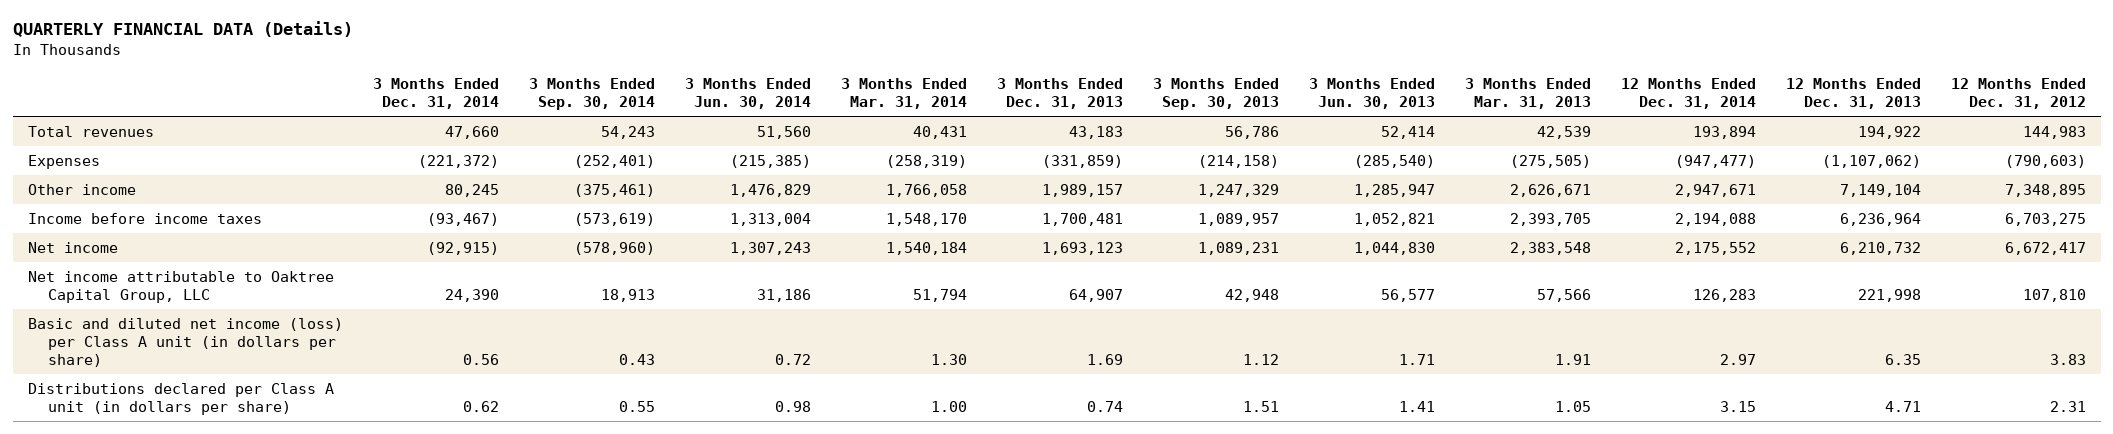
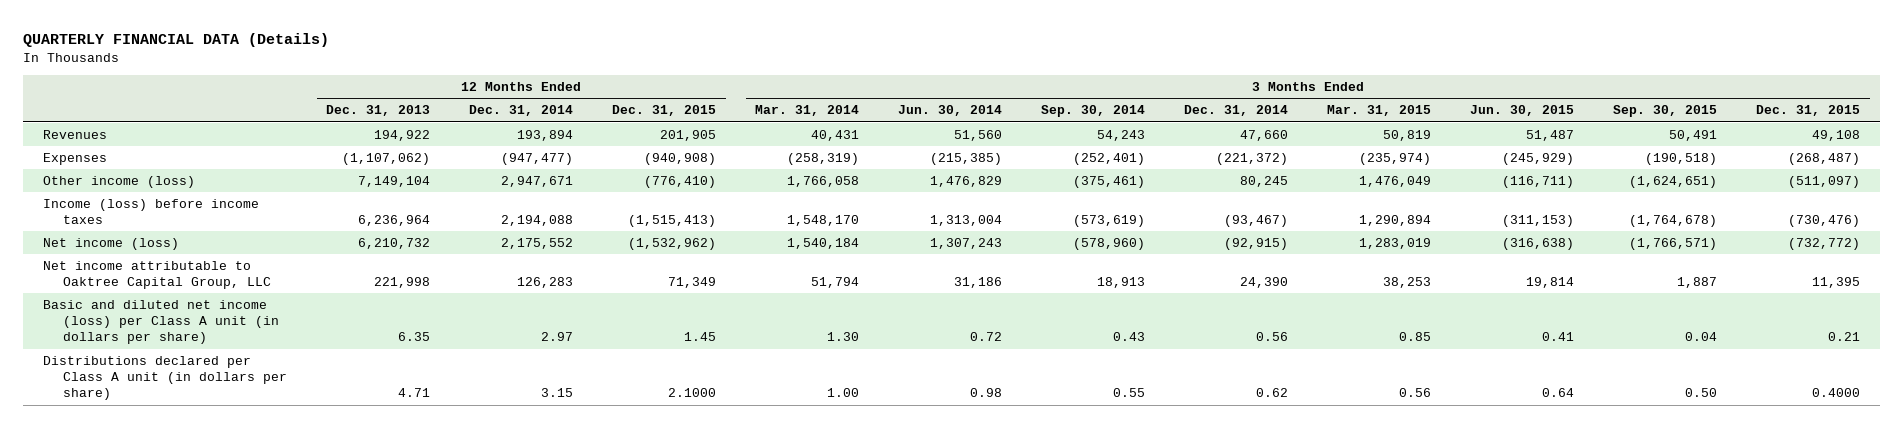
- | 3 Months Ended Dec. 31, 2014 | 3 Months Ended Sep. 30, 2014 | 3 Months Ended Jun. 30, 2014 | 3 Months Ended Mar. 31, 2014 | 3 Months Ended Dec. 31, 2013 | 3 Months Ended Sep. 30, 2013 | 3 Months Ended Jun. 30, 2013 | 3 Months Ended Mar. 31, 2013 | 12 Months Ended Dec. 31, 2014 | 12 Months Ended Dec. 31, 2013 | 12 Months Ended Dec. 31, 2012
+ | 12 Months Ended Dec. 31, 2013 | 12 Months Ended Dec. 31, 2014 | 12 Months Ended Dec. 31, 2015 | 3 Months Ended Mar. 31, 2014 | 3 Months Ended Jun. 30, 2014 | 3 Months Ended Sep. 30, 2014 | 3 Months Ended Dec. 31, 2014 | 3 Months Ended Mar. 31, 2015 | 3 Months Ended Jun. 30, 2015 | 3 Months Ended Sep. 30, 2015 | 3 Months Ended Dec. 31, 2015
- Total revenues | 47,660 | 54,243 | 51,560 | 40,431 | 43,183 | 56,786 | 52,414 | 42,539 | 193,894 | 194,922 | 144,983
+ Revenues | 194,922 | 193,894 | 201,905 | 40,431 | 51,560 | 54,243 | 47,660 | 50,819 | 51,487 | 50,491 | 49,108
- Other income | 80,245 | (375,461) | 1,476,829 | 1,766,058 | 1,989,157 | 1,247,329 | 1,285,947 | 2,626,671 | 2,947,671 | 7,149,104 | 7,348,895
- Income before income taxes | (93,467) | (573,619) | 1,313,004 | 1,548,170 | 1,700,481 | 1,089,957 | 1,052,821 | 2,393,705 | 2,194,088 | 6,236,964 | 6,703,275
- Net income | (92,915) | (578,960) | 1,307,243 | 1,540,184 | 1,693,123 | 1,089,231 | 1,044,830 | 2,383,548 | 2,175,552 | 6,210,732 | 6,672,417
+ Other income (loss) | 7,149,104 | 2,947,671 | (776,410) | 1,766,058 | 1,476,829 | (375,461) | 80,245 | 1,476,049 | (116,711) | (1,624,651) | (511,097)
+ Income (loss) before income taxes | 6,236,964 | 2,194,088 | (1,515,413) | 1,548,170 | 1,313,004 | (573,619) | (93,467) | 1,290,894 | (311,153) | (1,764,678) | (730,476)
+ Net income (loss) | 6,210,732 | 2,175,552 | (1,532,962) | 1,540,184 | 1,307,243 | (578,960) | (92,915) | 1,283,019 | (316,638) | (1,766,571) | (732,772)

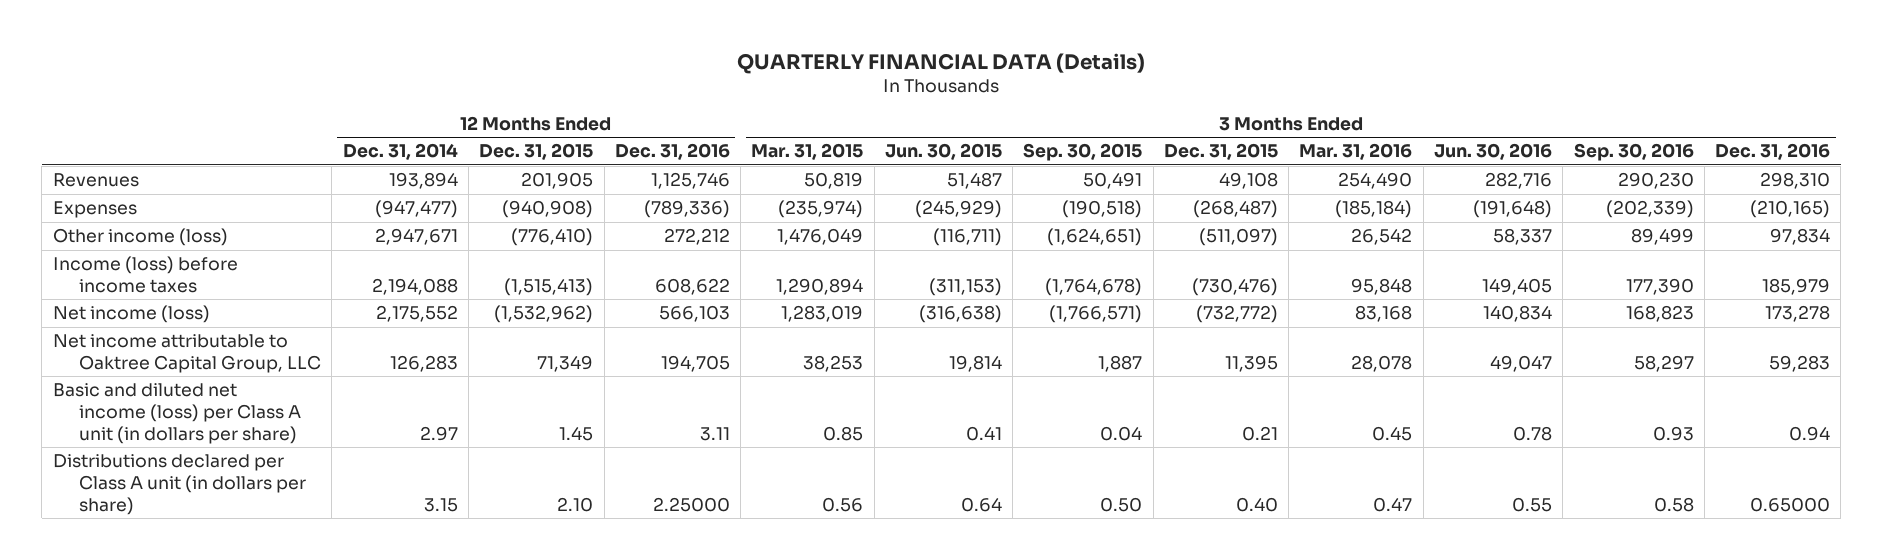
- | 12 Months Ended Dec. 31, 2013 | 12 Months Ended Dec. 31, 2014 | 12 Months Ended Dec. 31, 2015 | 3 Months Ended Mar. 31, 2014 | 3 Months Ended Jun. 30, 2014 | 3 Months Ended Sep. 30, 2014 | 3 Months Ended Dec. 31, 2014 | 3 Months Ended Mar. 31, 2015 | 3 Months Ended Jun. 30, 2015 | 3 Months Ended Sep. 30, 2015 | 3 Months Ended Dec. 31, 2015
+ | 12 Months Ended Dec. 31, 2014 | 12 Months Ended Dec. 31, 2015 | 12 Months Ended Dec. 31, 2016 | 3 Months Ended Mar. 31, 2015 | 3 Months Ended Jun. 30, 2015 | 3 Months Ended Sep. 30, 2015 | 3 Months Ended Dec. 31, 2015 | 3 Months Ended Mar. 31, 2016 | 3 Months Ended Jun. 30, 2016 | 3 Months Ended Sep. 30, 2016 | 3 Months Ended Dec. 31, 2016
- Distributions declared per Class A unit (in dollars per share) | 4.71 | 3.15 | 2.1000 | 1.00 | 0.98 | 0.55 | 0.62 | 0.56 | 0.64 | 0.50 | 0.4000
+ Distributions declared per Class A unit (in dollars per share) | 3.15 | 2.10 | 2.25000 | 0.56 | 0.64 | 0.50 | 0.40 | 0.47 | 0.55 | 0.58 | 0.65000

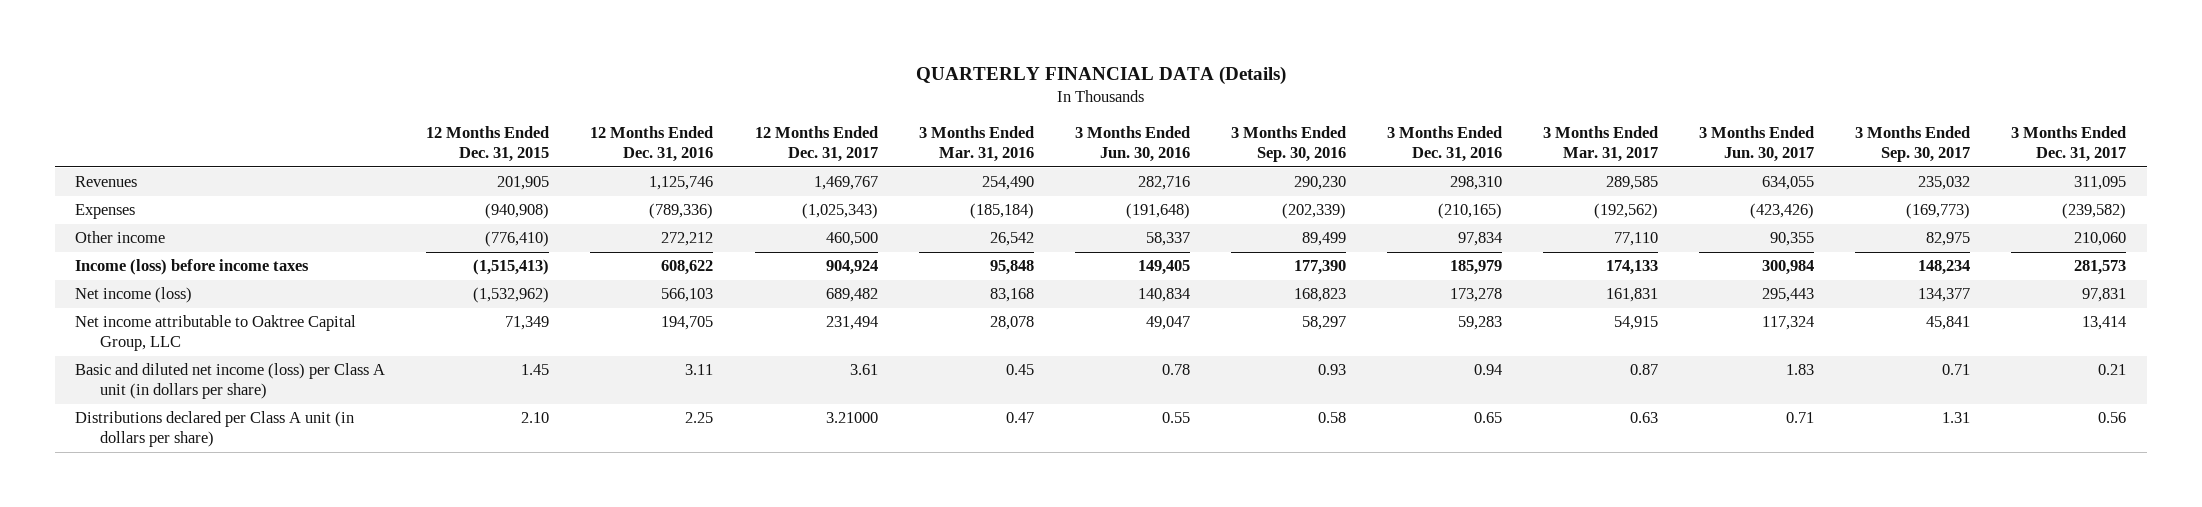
- | 12 Months Ended Dec. 31, 2014 | 12 Months Ended Dec. 31, 2015 | 12 Months Ended Dec. 31, 2016 | 3 Months Ended Mar. 31, 2015 | 3 Months Ended Jun. 30, 2015 | 3 Months Ended Sep. 30, 2015 | 3 Months Ended Dec. 31, 2015 | 3 Months Ended Mar. 31, 2016 | 3 Months Ended Jun. 30, 2016 | 3 Months Ended Sep. 30, 2016 | 3 Months Ended Dec. 31, 2016
+ | 12 Months Ended Dec. 31, 2015 | 12 Months Ended Dec. 31, 2016 | 12 Months Ended Dec. 31, 2017 | 3 Months Ended Mar. 31, 2016 | 3 Months Ended Jun. 30, 2016 | 3 Months Ended Sep. 30, 2016 | 3 Months Ended Dec. 31, 2016 | 3 Months Ended Mar. 31, 2017 | 3 Months Ended Jun. 30, 2017 | 3 Months Ended Sep. 30, 2017 | 3 Months Ended Dec. 31, 2017
- Other income (loss) | 2,947,671 | (776,410) | 272,212 | 1,476,049 | (116,711) | (1,624,651) | (511,097) | 26,542 | 58,337 | 89,499 | 97,834
+ Other income | (776,410) | 272,212 | 460,500 | 26,542 | 58,337 | 89,499 | 97,834 | 77,110 | 90,355 | 82,975 | 210,060
- Distributions declared per Class A unit (in dollars per share) | 3.15 | 2.10 | 2.25000 | 0.56 | 0.64 | 0.50 | 0.40 | 0.47 | 0.55 | 0.58 | 0.65000
+ Distributions declared per Class A unit (in dollars per share) | 2.10 | 2.25 | 3.21000 | 0.47 | 0.55 | 0.58 | 0.65 | 0.63 | 0.71 | 1.31 | 0.56

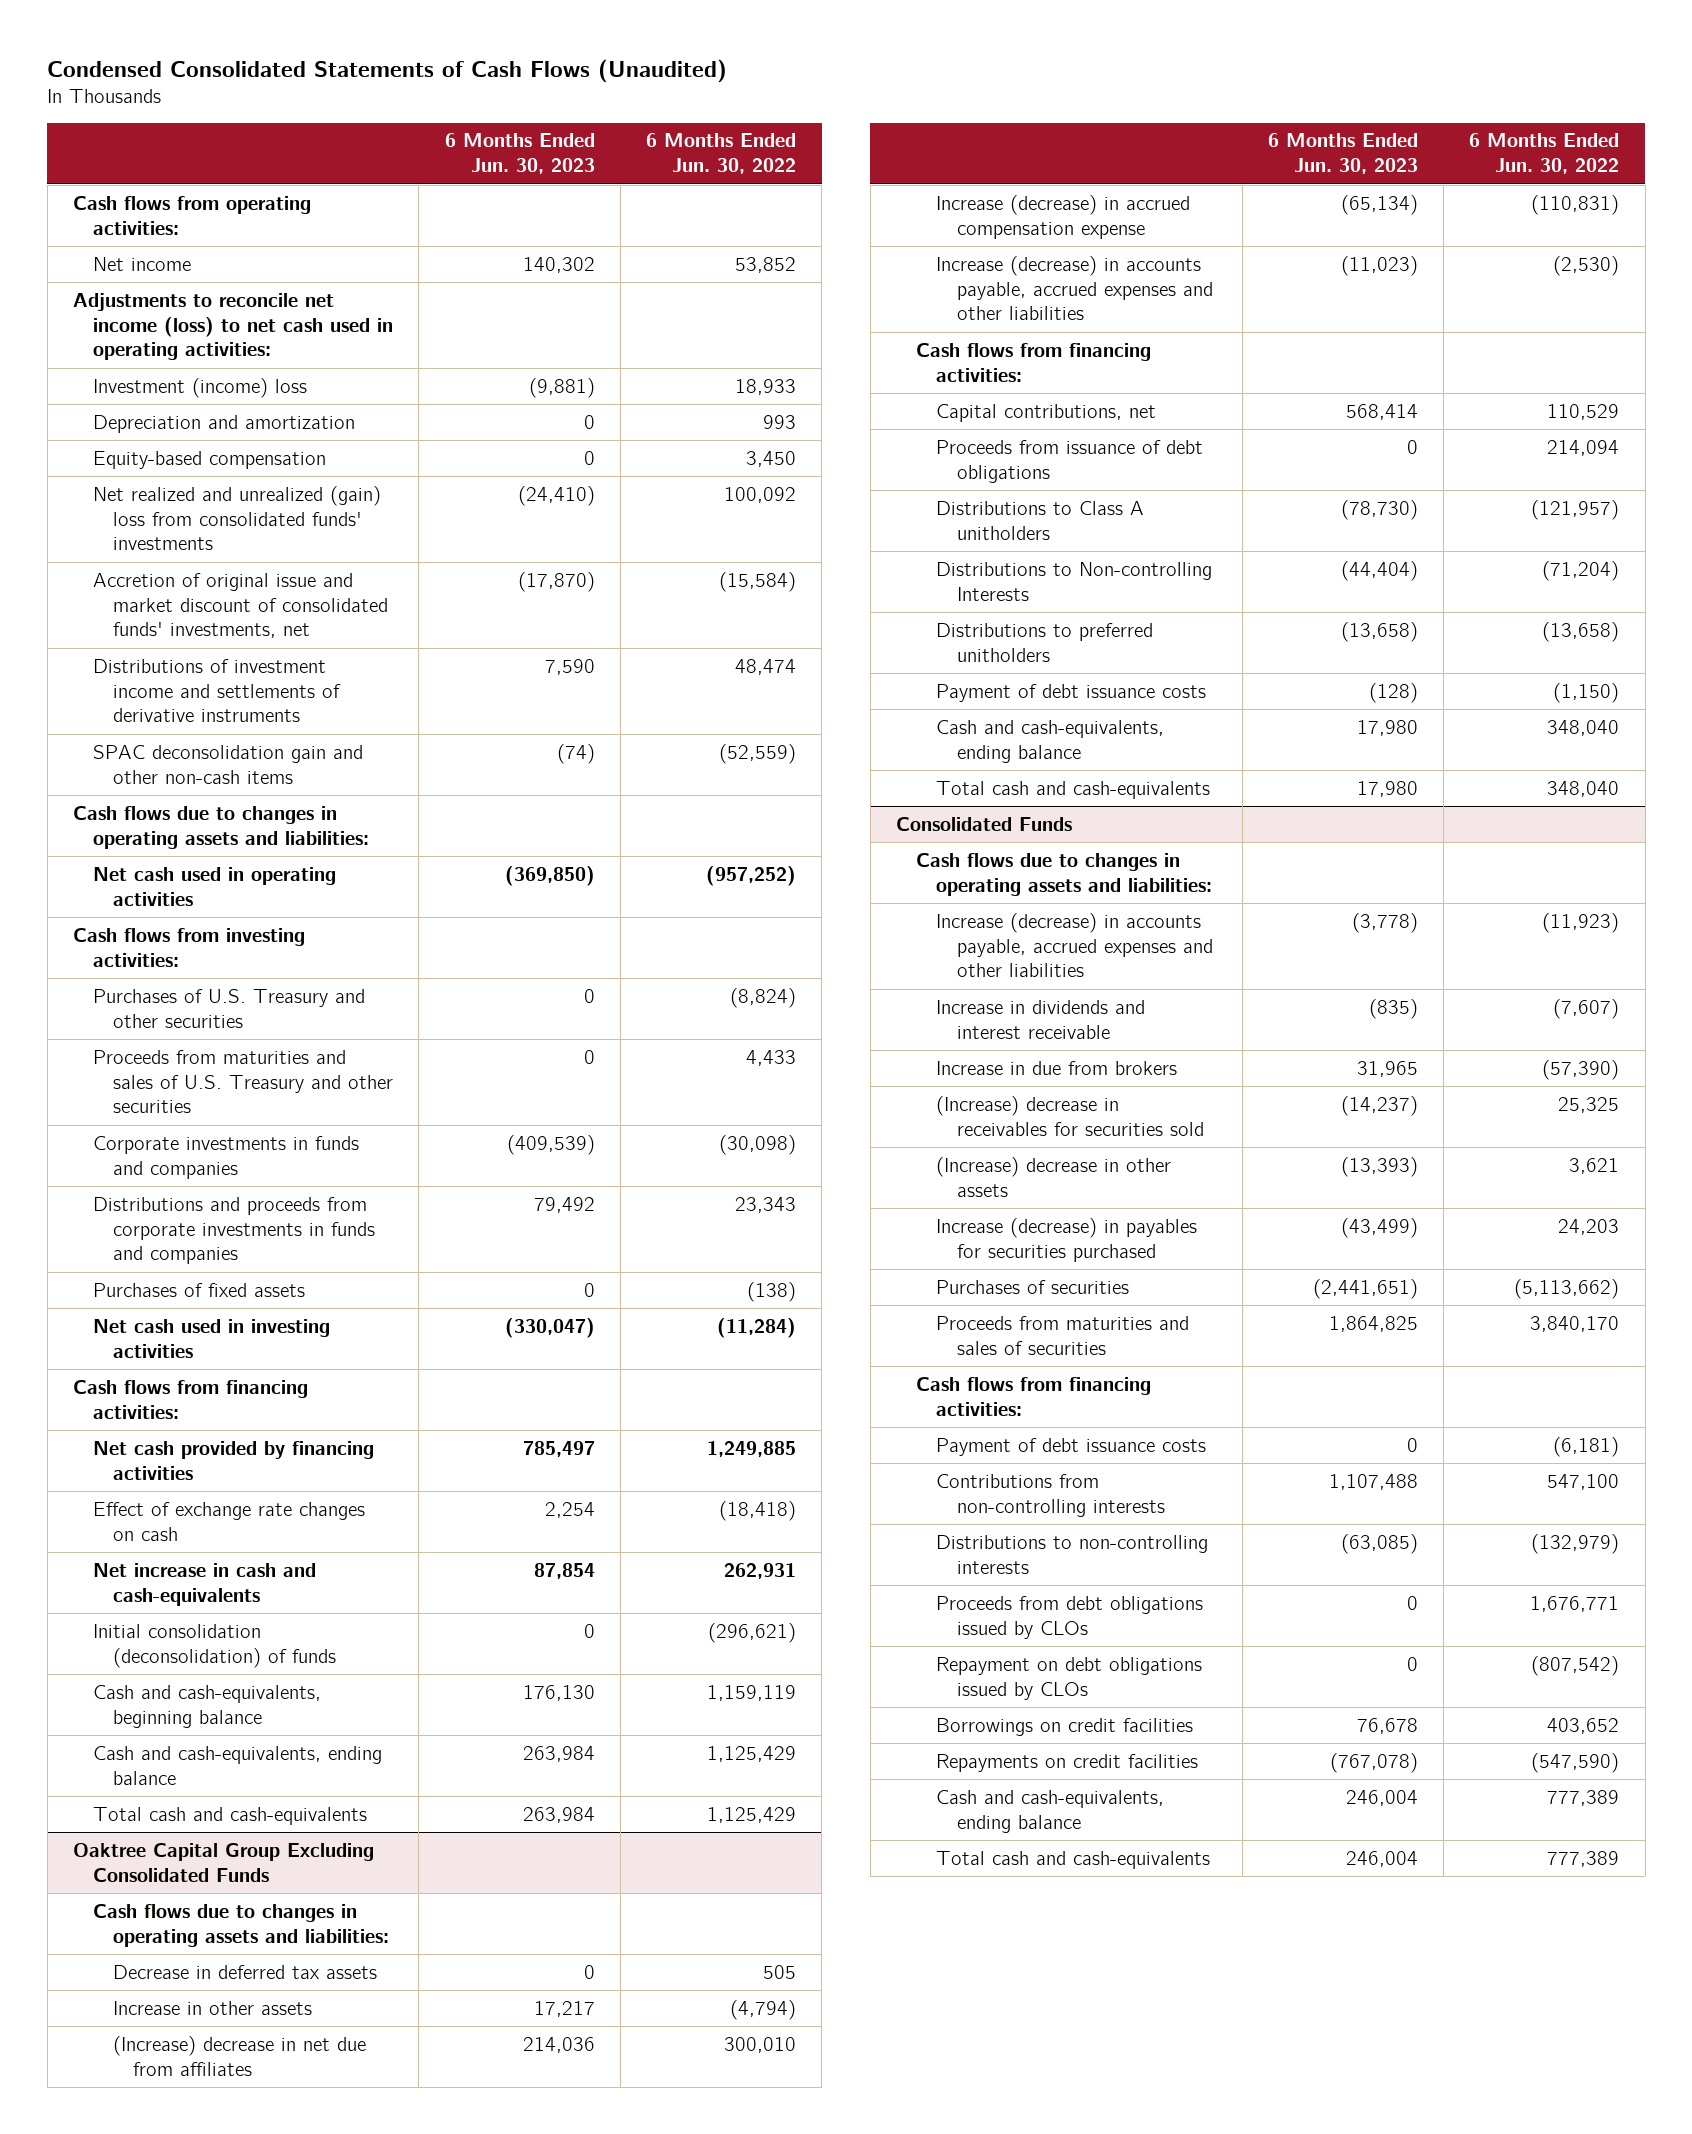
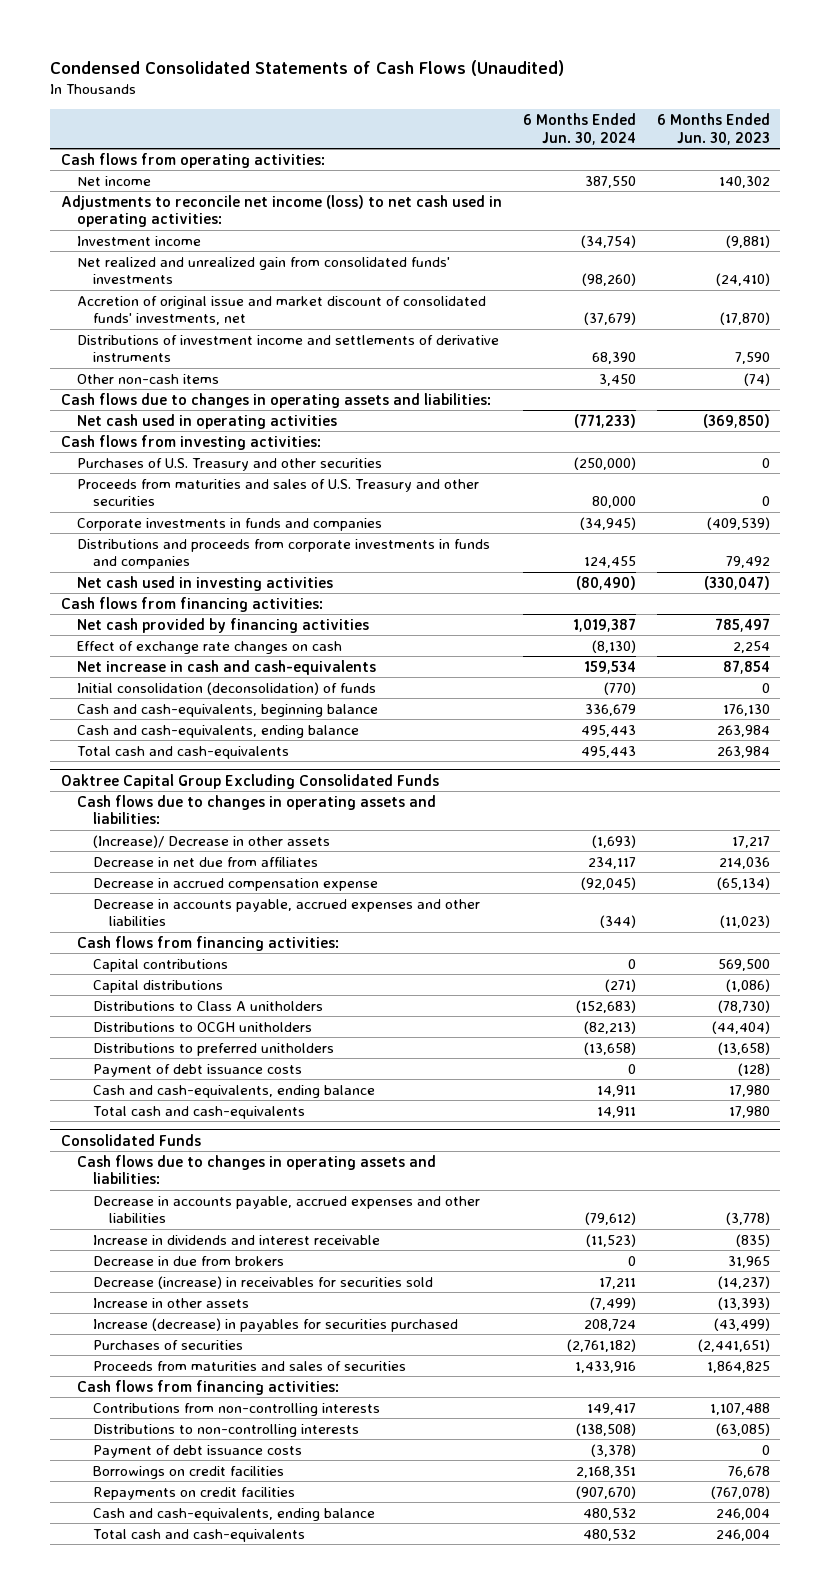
- | 6 Months Ended Jun. 30, 2023 | 6 Months Ended Jun. 30, 2022
+ | 6 Months Ended Jun. 30, 2024 | 6 Months Ended Jun. 30, 2023
- Investment (income) loss | (9,881) | 18,933
- Depreciation and amortization | 0 | 993
- Equity-based compensation | 0 | 3,450
- Net realized and unrealized (gain) loss from consolidated funds' investments | (24,410) | 100,092
+ Investment income | (34,754) | (9,881)
+ Net realized and unrealized gain from consolidated funds' investments | (98,260) | (24,410)
- SPAC deconsolidation gain and other non-cash items | (74) | (52,559)
+ Other non-cash items | 3,450 | (74)
- Purchases of fixed assets | 0 | (138)
@ Oaktree Capital Group Excluding Consolidated Funds
- Decrease in deferred tax assets | 0 | 505
- Increase in other assets | 17,217 | (4,794)
- (Increase) decrease in net due from affiliates | 214,036 | 300,010
- Increase (decrease) in accrued compensation expense | (65,134) | (110,831)
- Increase (decrease) in accounts payable, accrued expenses and other liabilities | (11,023) | (2,530)
+ (Increase)/ Decrease in other assets | (1,693) | 17,217
+ Decrease in net due from affiliates | 234,117 | 214,036
+ Decrease in accrued compensation expense | (92,045) | (65,134)
+ Decrease in accounts payable, accrued expenses and other liabilities | (344) | (11,023)
- Capital contributions, net | 568,414 | 110,529
- Proceeds from issuance of debt obligations | 0 | 214,094
+ Capital contributions | 0 | 569,500
+ Capital distributions | (271) | (1,086)
- Distributions to Non-controlling Interests | (44,404) | (71,204)
+ Distributions to OCGH unitholders | (82,213) | (44,404)
@ Consolidated Funds
- Increase (decrease) in accounts payable, accrued expenses and other liabilities | (3,778) | (11,923)
+ Decrease in accounts payable, accrued expenses and other liabilities | (79,612) | (3,778)
- Increase in due from brokers | 31,965 | (57,390)
- (Increase) decrease in receivables for securities sold | (14,237) | 25,325
- (Increase) decrease in other assets | (13,393) | 3,621
+ Decrease in due from brokers | 0 | 31,965
+ Decrease (increase) in receivables for securities sold | 17,211 | (14,237)
+ Increase in other assets | (7,499) | (13,393)
- Proceeds from debt obligations issued by CLOs | 0 | 1,676,771
- Repayment on debt obligations issued by CLOs | 0 | (807,542)
moved down: Payment of debt issuance costs | (3,378) | 0

